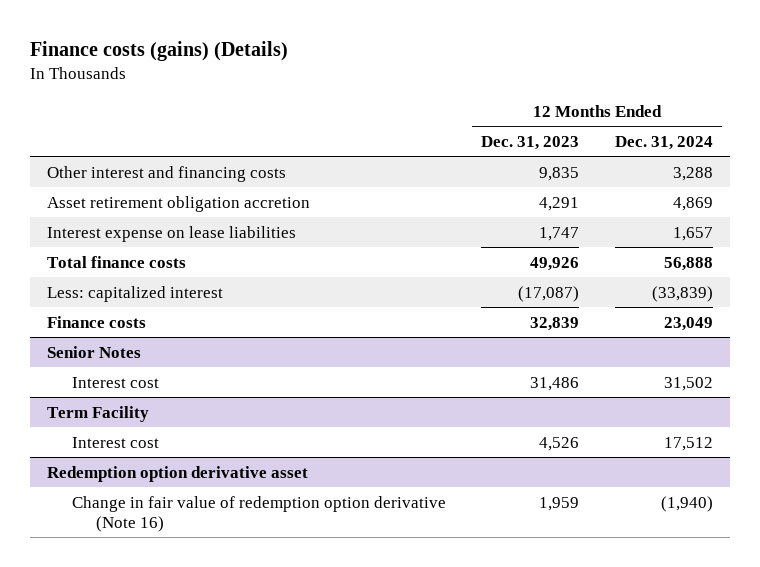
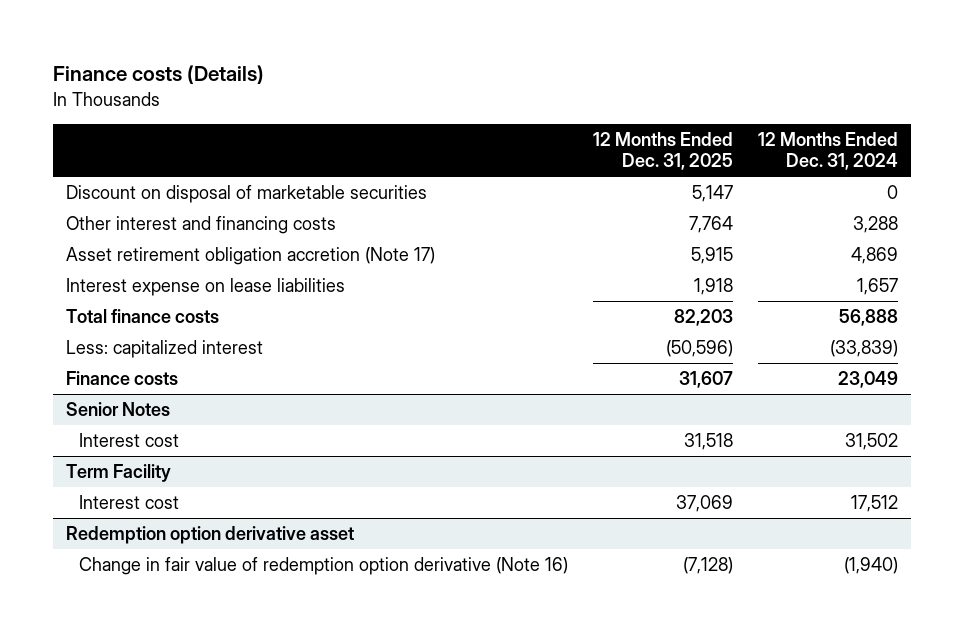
- Finance costs (gains) (Details)
+ Finance costs (Details)
- | 12 Months Ended Dec. 31, 2023 | 12 Months Ended Dec. 31, 2024
+ | 12 Months Ended Dec. 31, 2025 | 12 Months Ended Dec. 31, 2024
+ Discount on disposal of marketable securities | 5,147 | 0
- Asset retirement obligation accretion | 4,291 | 4,869
+ Asset retirement obligation accretion (Note 17) | 5,915 | 4,869

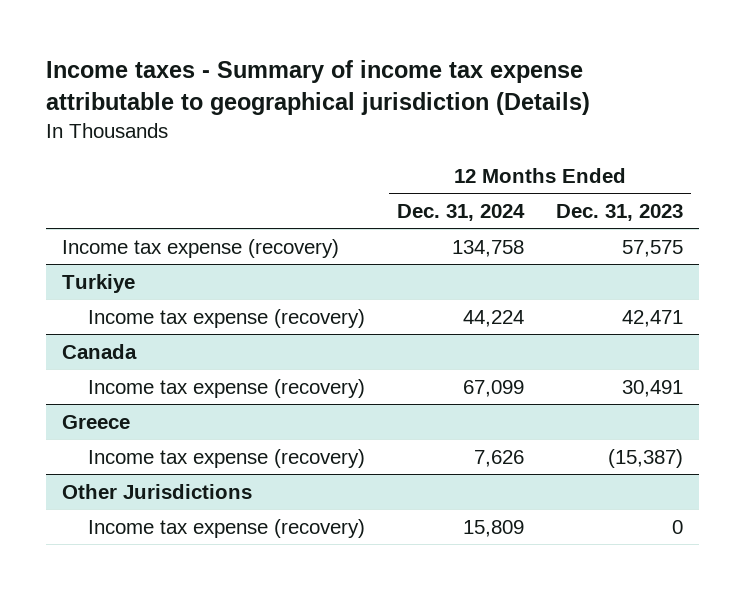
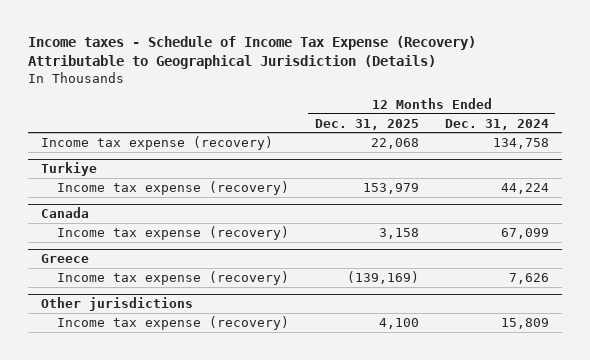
- Income taxes - Summary of income tax expense attributable to geographical jurisdiction (Details)
+ Income taxes - Schedule of Income Tax Expense (Recovery) Attributable to Geographical Jurisdiction (Details)
- | 12 Months Ended Dec. 31, 2024 | 12 Months Ended Dec. 31, 2023
+ | 12 Months Ended Dec. 31, 2025 | 12 Months Ended Dec. 31, 2024
- Other Jurisdictions
+ Other jurisdictions

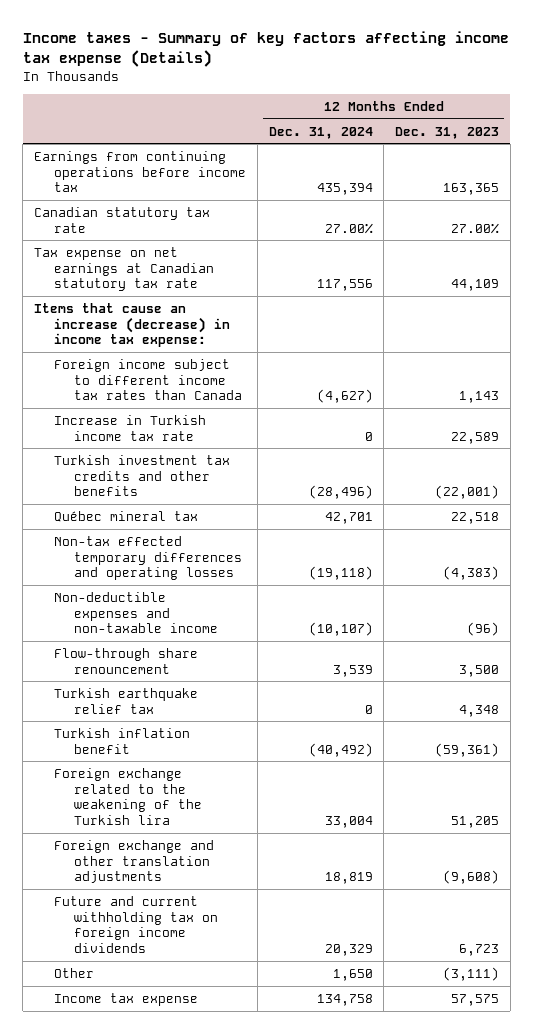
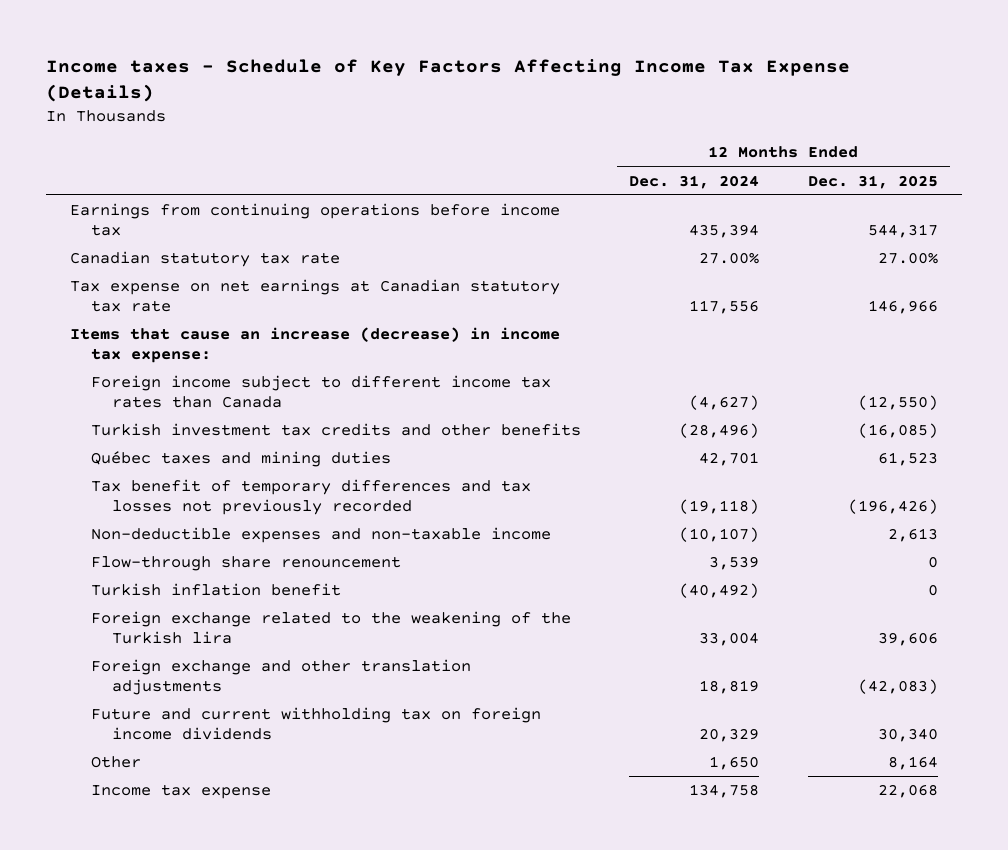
- Income taxes - Summary of key factors affecting income tax expense (Details)
+ Income taxes - Schedule of Key Factors Affecting Income Tax Expense (Details)
- | 12 Months Ended Dec. 31, 2024 | 12 Months Ended Dec. 31, 2023
+ | 12 Months Ended Dec. 31, 2024 | 12 Months Ended Dec. 31, 2025
- Increase in Turkish income tax rate | 0 | 22,589
- Québec mineral tax | 42,701 | 22,518
- Non-tax effected temporary differences and operating losses | (19,118) | (4,383)
+ Québec taxes and mining duties | 42,701 | 61,523
+ Tax benefit of temporary differences and tax losses not previously recorded | (19,118) | (196,426)
- Turkish earthquake relief tax | 0 | 4,348

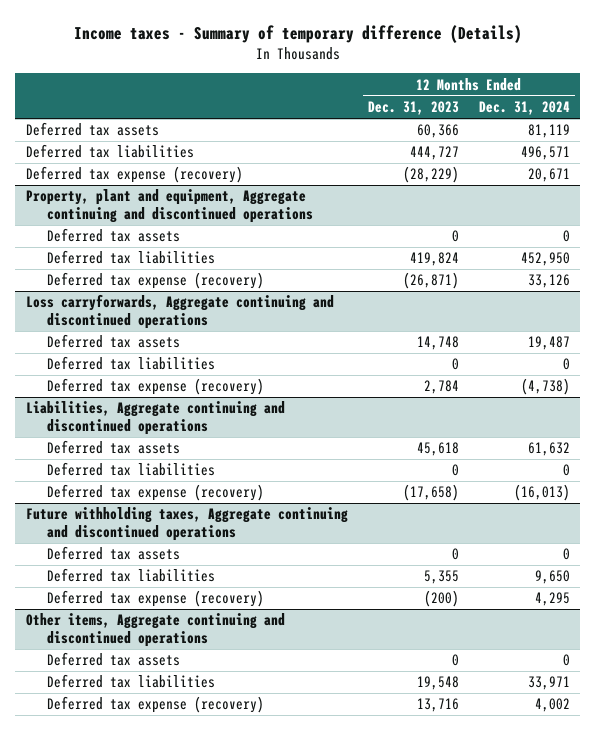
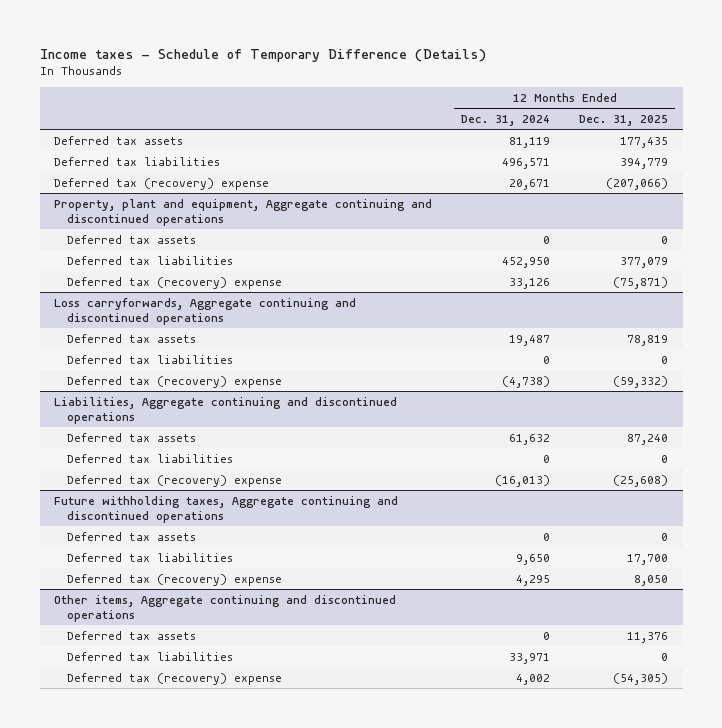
- Income taxes - Summary of temporary difference (Details)
+ Income taxes - Schedule of Temporary Difference (Details)
- | 12 Months Ended Dec. 31, 2023 | 12 Months Ended Dec. 31, 2024
+ | 12 Months Ended Dec. 31, 2024 | 12 Months Ended Dec. 31, 2025
- Deferred tax expense (recovery) | (28,229) | 20,671
+ Deferred tax (recovery) expense | 20,671 | (207,066)
@ Property, plant and equipment, Aggregate continuing and discontinued operations
- Deferred tax expense (recovery) | (26,871) | 33,126
+ Deferred tax (recovery) expense | 33,126 | (75,871)
@ Loss carryforwards, Aggregate continuing and discontinued operations
- Deferred tax expense (recovery) | 2,784 | (4,738)
+ Deferred tax (recovery) expense | (4,738) | (59,332)
@ Liabilities, Aggregate continuing and discontinued operations
- Deferred tax expense (recovery) | (17,658) | (16,013)
+ Deferred tax (recovery) expense | (16,013) | (25,608)
@ Future withholding taxes, Aggregate continuing and discontinued operations
- Deferred tax expense (recovery) | (200) | 4,295
+ Deferred tax (recovery) expense | 4,295 | 8,050
@ Other items, Aggregate continuing and discontinued operations
- Deferred tax expense (recovery) | 13,716 | 4,002
+ Deferred tax (recovery) expense | 4,002 | (54,305)

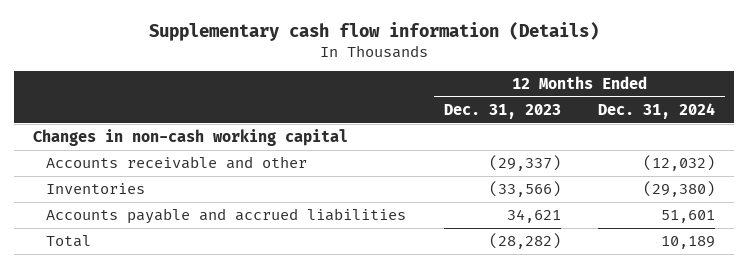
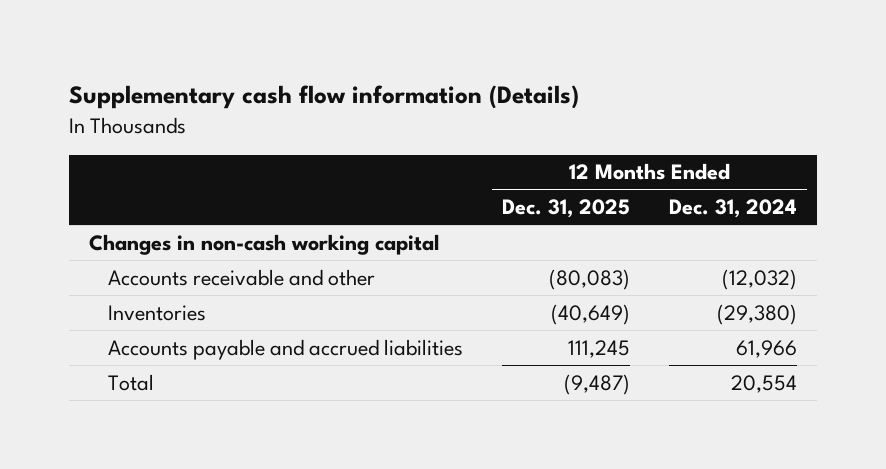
- | 12 Months Ended Dec. 31, 2023 | 12 Months Ended Dec. 31, 2024
+ | 12 Months Ended Dec. 31, 2025 | 12 Months Ended Dec. 31, 2024
- Accounts payable and accrued liabilities | 34,621 | 51,601
- Total | (28,282) | 10,189
+ Accounts payable and accrued liabilities | 111,245 | 61,966
+ Total | (9,487) | 20,554

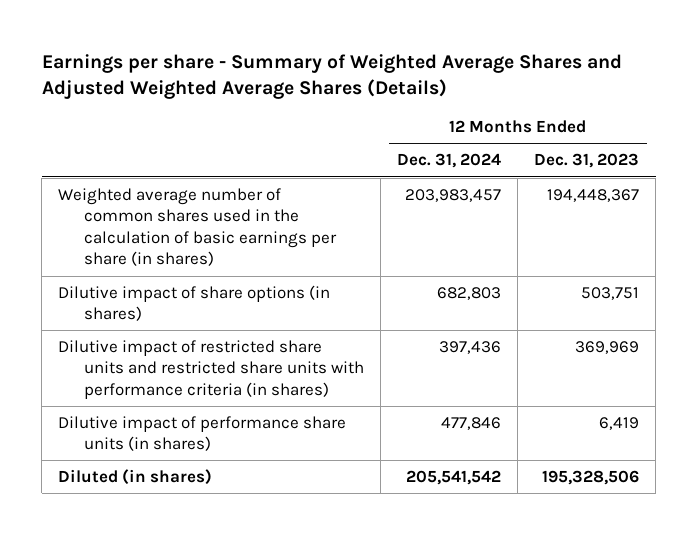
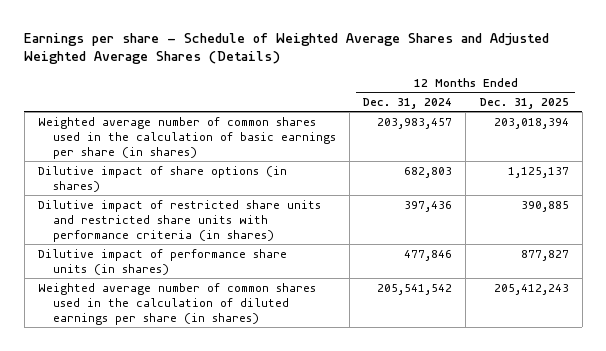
- Earnings per share - Summary of Weighted Average Shares and Adjusted Weighted Average Shares (Details)
+ Earnings per share - Schedule of Weighted Average Shares and Adjusted Weighted Average Shares (Details)
- | 12 Months Ended Dec. 31, 2024 | 12 Months Ended Dec. 31, 2023
+ | 12 Months Ended Dec. 31, 2024 | 12 Months Ended Dec. 31, 2025
- Diluted (in shares) | 205,541,542 | 195,328,506
+ Weighted average number of common shares used in the calculation of diluted earnings per share (in shares) | 205,541,542 | 205,412,243

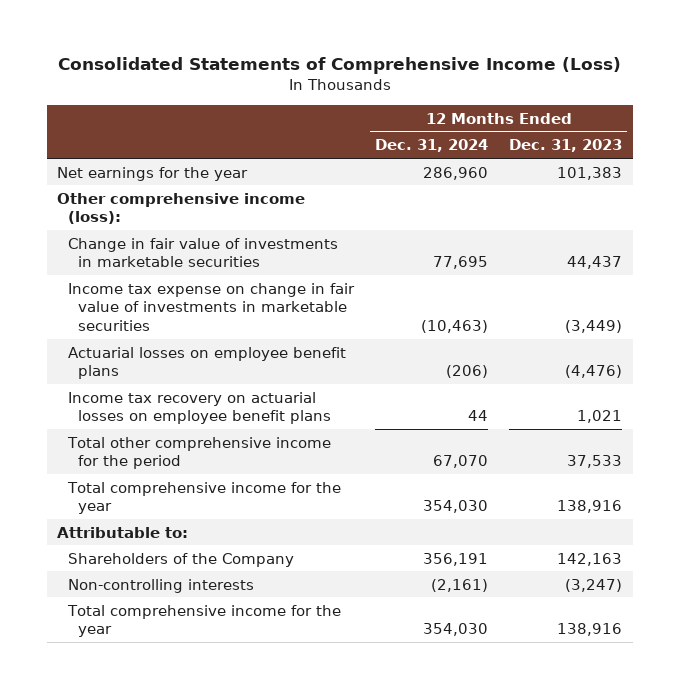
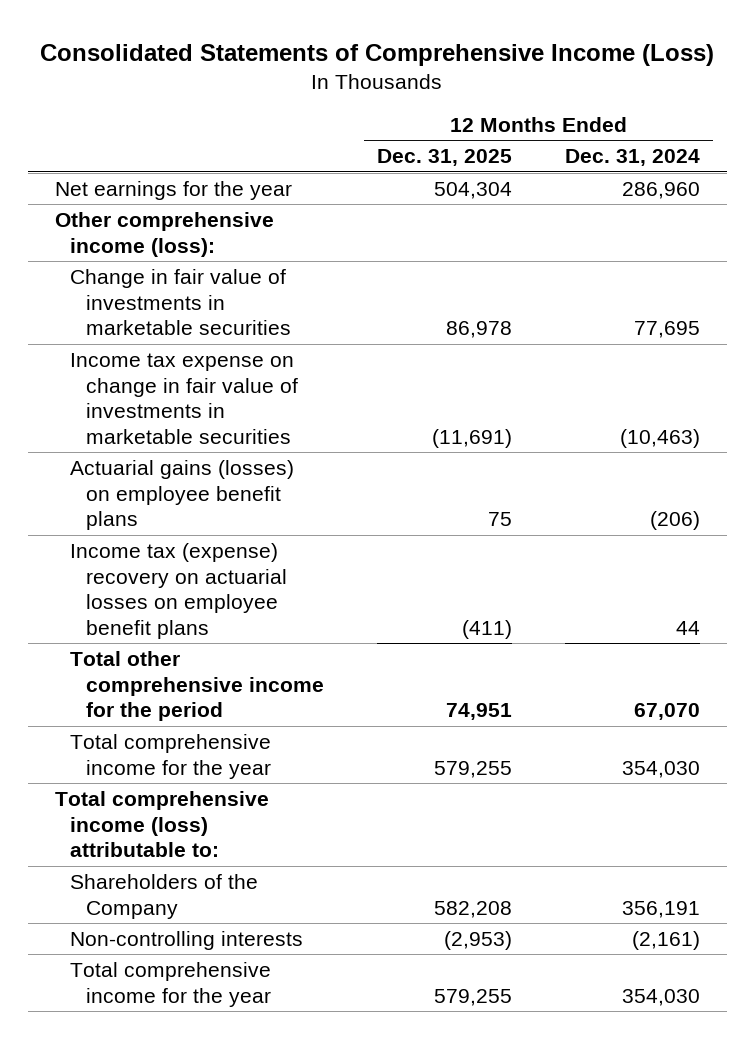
- | 12 Months Ended Dec. 31, 2024 | 12 Months Ended Dec. 31, 2023
+ | 12 Months Ended Dec. 31, 2025 | 12 Months Ended Dec. 31, 2024
- Actuarial losses on employee benefit plans | (206) | (4,476)
- Income tax recovery on actuarial losses on employee benefit plans | 44 | 1,021
+ Actuarial gains (losses) on employee benefit plans | 75 | (206)
+ Income tax (expense) recovery on actuarial losses on employee benefit plans | (411) | 44
- Attributable to:
+ Total comprehensive income (loss) attributable to:

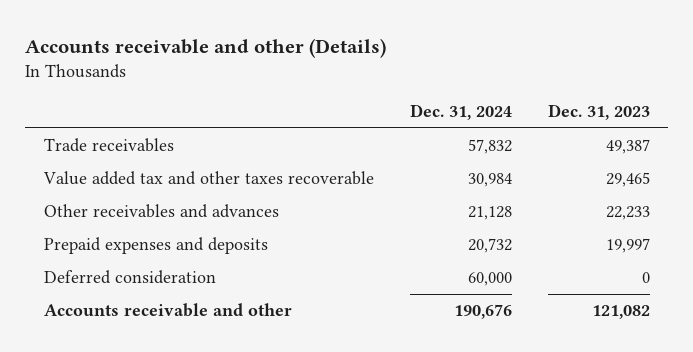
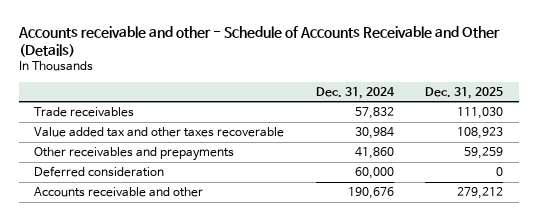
- Accounts receivable and other (Details)
+ Accounts receivable and other - Schedule of Accounts Receivable and Other (Details)
- | Dec. 31, 2024 | Dec. 31, 2023
+ | Dec. 31, 2024 | Dec. 31, 2025
- Other receivables and advances | 21,128 | 22,233
- Prepaid expenses and deposits | 20,732 | 19,997
+ Other receivables and prepayments | 41,860 | 59,259

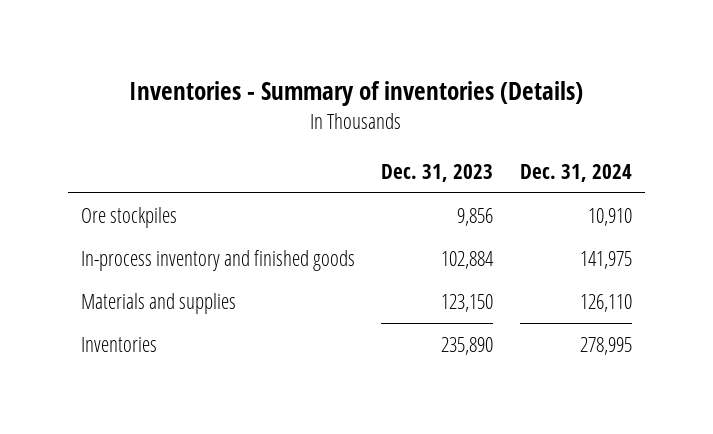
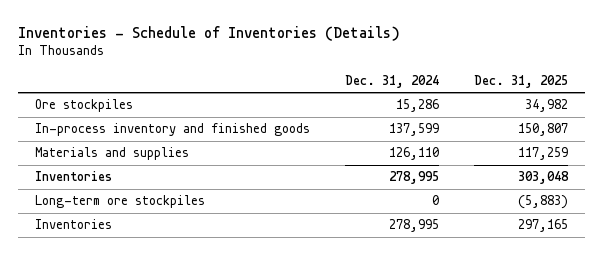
- Inventories - Summary of inventories (Details)
+ Inventories - Schedule of Inventories (Details)
- | Dec. 31, 2023 | Dec. 31, 2024
+ | Dec. 31, 2024 | Dec. 31, 2025
- Ore stockpiles | 9,856 | 10,910
- In-process inventory and finished goods | 102,884 | 141,975
+ Ore stockpiles | 15,286 | 34,982
+ In-process inventory and finished goods | 137,599 | 150,807
+ Long-term ore stockpiles | 0 | (5,883)
+ Inventories | 278,995 | 297,165

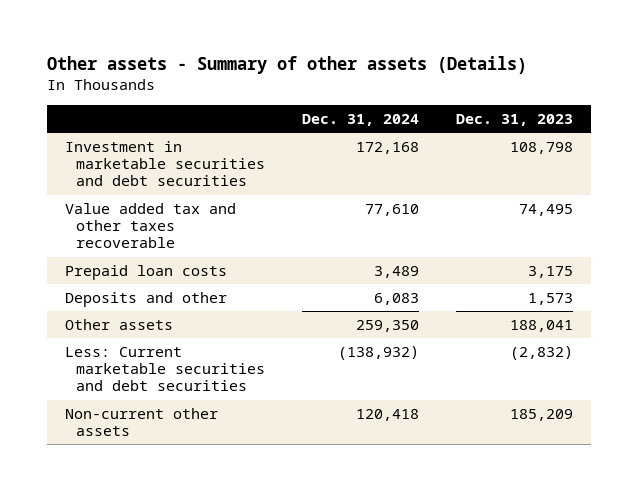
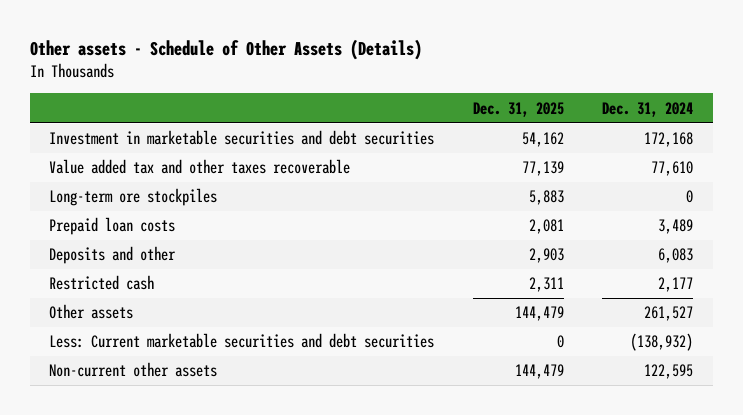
- Other assets - Summary of other assets (Details)
+ Other assets - Schedule of Other Assets (Details)
- | Dec. 31, 2024 | Dec. 31, 2023
+ | Dec. 31, 2025 | Dec. 31, 2024
+ Long-term ore stockpiles | 5,883 | 0
- Other assets | 259,350 | 188,041
+ Restricted cash | 2,311 | 2,177
+ Other assets | 144,479 | 261,527
- Non-current other assets | 120,418 | 185,209
+ Non-current other assets | 144,479 | 122,595

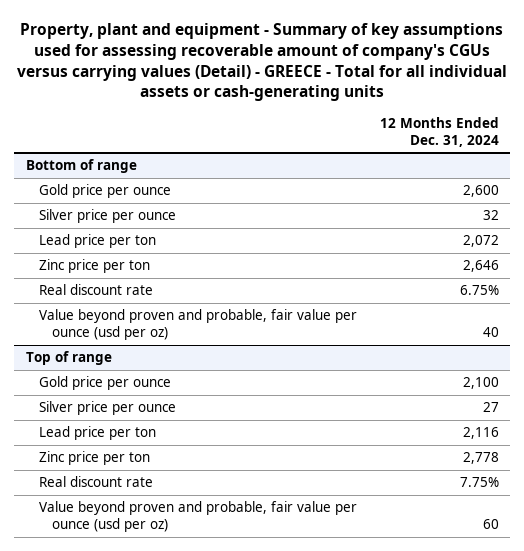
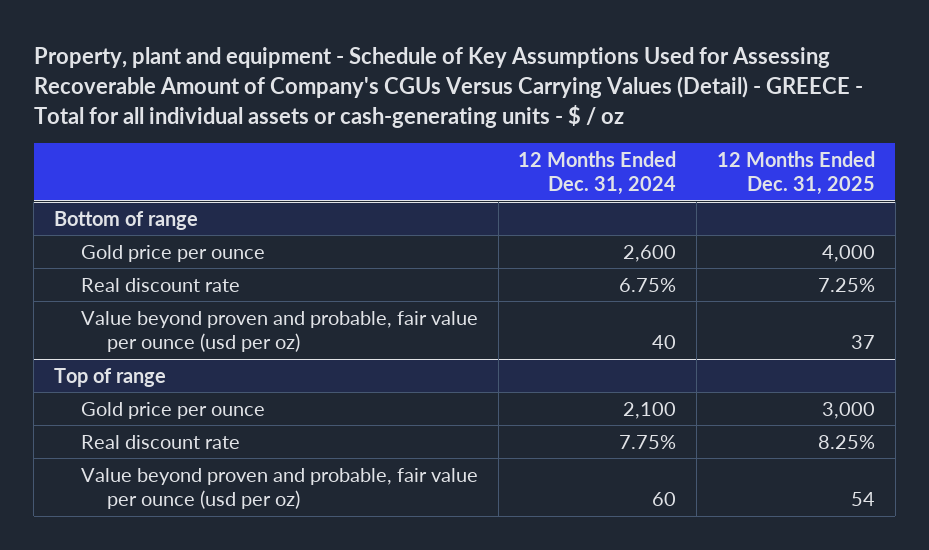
- Property, plant and equipment - Summary of key assumptions used for assessing recoverable amount of company's CGUs versus carrying values (Detail) - GREECE - Total for all individual assets or cash-generating units
+ Property, plant and equipment - Schedule of Key Assumptions Used for Assessing Recoverable Amount of Company's CGUs Versus Carrying Values (Detail) - GREECE - Total for all individual assets or cash-generating units - $ / oz
- | 12 Months Ended Dec. 31, 2024
+ | 12 Months Ended Dec. 31, 2024 | 12 Months Ended Dec. 31, 2025
@ Bottom of range
- Silver price per ounce | 32
- Lead price per ton | 2,072
- Zinc price per ton | 2,646
@ Top of range
- Silver price per ounce | 27
- Lead price per ton | 2,116
- Zinc price per ton | 2,778

